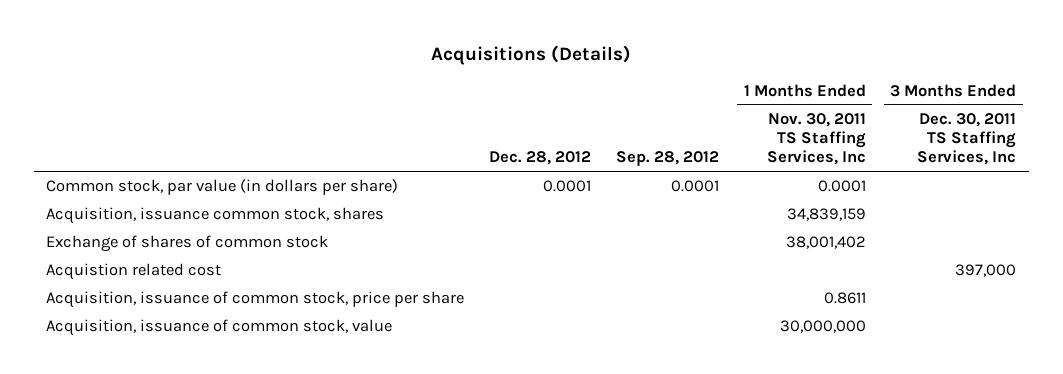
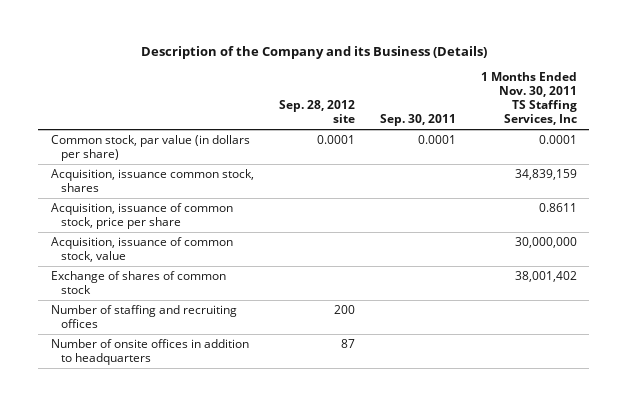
- Acquisitions (Details)
+ Description of the Company and its Business (Details)
- | Dec. 28, 2012 | Sep. 28, 2012 | 1 Months Ended Nov. 30, 2011 TS Staffing Services, Inc | 3 Months Ended Dec. 30, 2011 TS Staffing Services, Inc
+ | Sep. 28, 2012 site | Sep. 30, 2011 | 1 Months Ended Nov. 30, 2011 TS Staffing Services, Inc
- Acquistion related cost | | | | 397,000
moved down: Exchange of shares of common stock | | | 38,001,402
+ Number of staffing and recruiting offices | 200 | |
+ Number of onsite offices in addition to headquarters | 87 | |

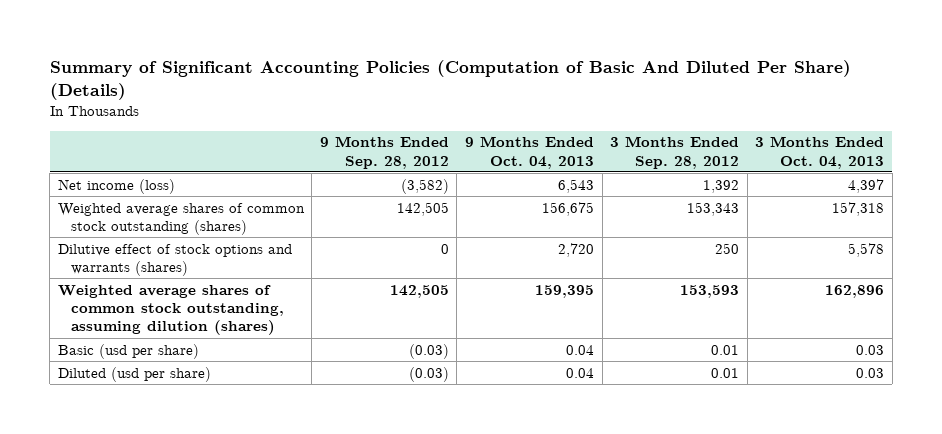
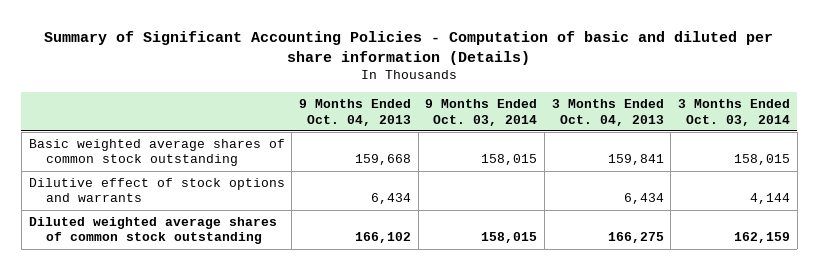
- Summary of Significant Accounting Policies (Computation of Basic And Diluted Per Share) (Details)
+ Summary of Significant Accounting Policies - Computation of basic and diluted per share information (Details)
- | 9 Months Ended Sep. 28, 2012 | 9 Months Ended Oct. 04, 2013 | 3 Months Ended Sep. 28, 2012 | 3 Months Ended Oct. 04, 2013
+ | 9 Months Ended Oct. 04, 2013 | 9 Months Ended Oct. 03, 2014 | 3 Months Ended Oct. 04, 2013 | 3 Months Ended Oct. 03, 2014
- Net income (loss) | (3,582) | 6,543 | 1,392 | 4,397
- Weighted average shares of common stock outstanding (shares) | 142,505 | 156,675 | 153,343 | 157,318
- Dilutive effect of stock options and warrants (shares) | 0 | 2,720 | 250 | 5,578
- Weighted average shares of common stock outstanding, assuming dilution (shares) | 142,505 | 159,395 | 153,593 | 162,896
- Basic (usd per share) | (0.03) | 0.04 | 0.01 | 0.03
- Diluted (usd per share) | (0.03) | 0.04 | 0.01 | 0.03
+ Basic weighted average shares of common stock outstanding | 159,668 | 158,015 | 159,841 | 158,015
+ Dilutive effect of stock options and warrants | 6,434 | | 6,434 | 4,144
+ Diluted weighted average shares of common stock outstanding | 166,102 | 158,015 | 166,275 | 162,159

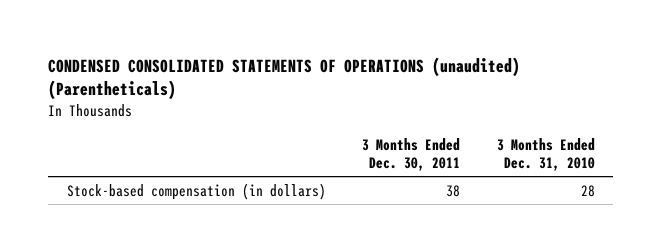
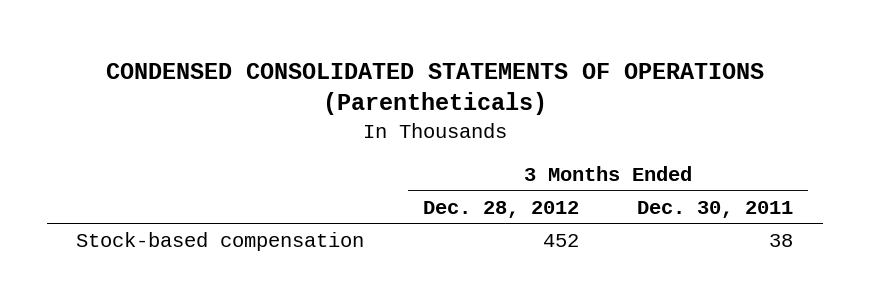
- CONDENSED CONSOLIDATED STATEMENTS OF OPERATIONS (unaudited) (Parentheticals)
+ CONDENSED CONSOLIDATED STATEMENTS OF OPERATIONS (Parentheticals)
- | 3 Months Ended Dec. 30, 2011 | 3 Months Ended Dec. 31, 2010
+ | 3 Months Ended Dec. 28, 2012 | 3 Months Ended Dec. 30, 2011
- Stock-based compensation (in dollars) | 38 | 28
+ Stock-based compensation | 452 | 38

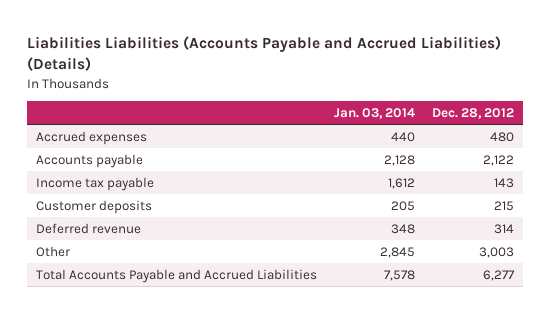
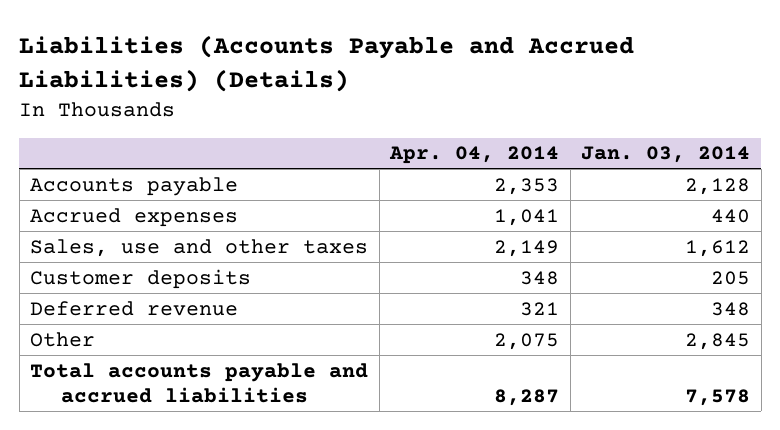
- Liabilities Liabilities (Accounts Payable and Accrued Liabilities) (Details)
+ Liabilities (Accounts Payable and Accrued Liabilities) (Details)
- | Jan. 03, 2014 | Dec. 28, 2012
+ | Apr. 04, 2014 | Jan. 03, 2014
- Income tax payable | 1,612 | 143
moved down: Accrued expenses | 1,041 | 440
+ Sales, use and other taxes | 2,149 | 1,612
- Total Accounts Payable and Accrued Liabilities | 7,578 | 6,277
+ Total accounts payable and accrued liabilities | 8,287 | 7,578

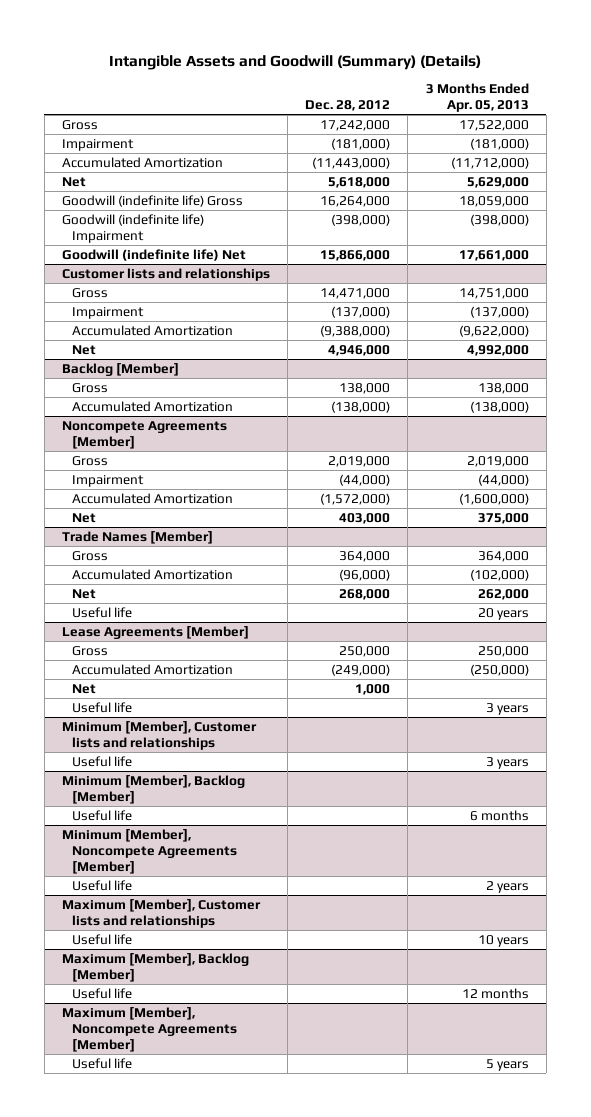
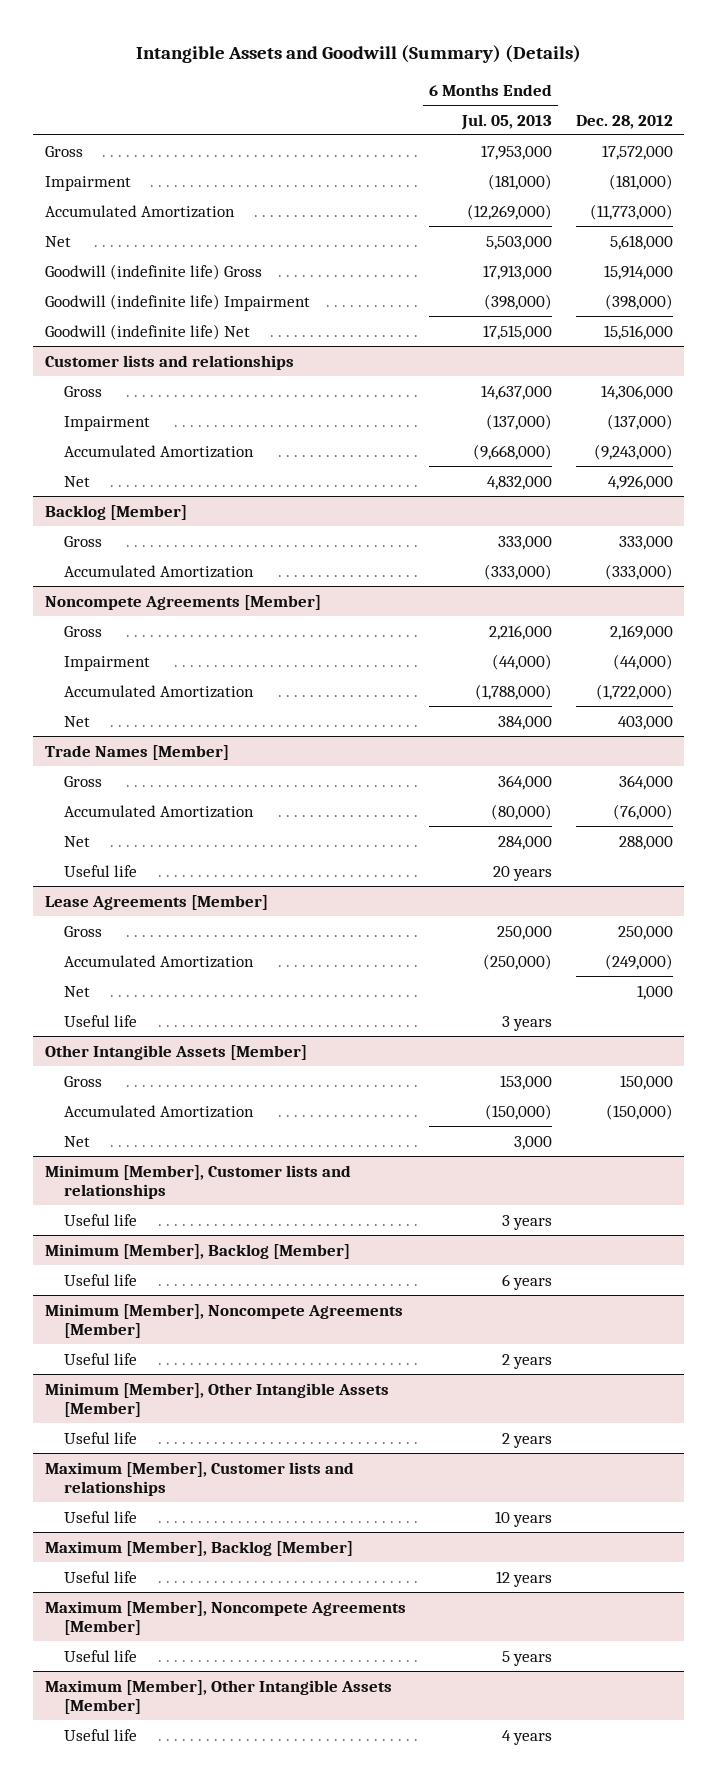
- | Dec. 28, 2012 | 3 Months Ended Apr. 05, 2013
+ | 6 Months Ended Jul. 05, 2013 | Dec. 28, 2012
- Gross | 17,242,000 | 17,522,000
+ Gross | 17,953,000 | 17,572,000
- Accumulated Amortization | (11,443,000) | (11,712,000)
+ Accumulated Amortization | (12,269,000) | (11,773,000)
- Goodwill (indefinite life) Gross | 16,264,000 | 18,059,000
+ Goodwill (indefinite life) Gross | 17,913,000 | 15,914,000
- Goodwill (indefinite life) Net | 15,866,000 | 17,661,000
+ Goodwill (indefinite life) Net | 17,515,000 | 15,516,000
@ Customer lists and relationships
- Gross | 14,471,000 | 14,751,000
+ Gross | 14,637,000 | 14,306,000
- Accumulated Amortization | (9,388,000) | (9,622,000)
- Net | 4,946,000 | 4,992,000
+ Accumulated Amortization | (9,668,000) | (9,243,000)
+ Net | 4,832,000 | 4,926,000
@ Backlog [Member]
- Gross | 138,000 | 138,000
- Accumulated Amortization | (138,000) | (138,000)
+ Gross | 333,000 | 333,000
+ Accumulated Amortization | (333,000) | (333,000)
@ Noncompete Agreements [Member]
- Gross | 2,019,000 | 2,019,000
+ Gross | 2,216,000 | 2,169,000
- Accumulated Amortization | (1,572,000) | (1,600,000)
+ Accumulated Amortization | (1,788,000) | (1,722,000)
@ Trade Names [Member]
- Accumulated Amortization | (96,000) | (102,000)
- Net | 268,000 | 262,000
+ Accumulated Amortization | (80,000) | (76,000)
+ Net | 284,000 | 288,000
+ Other Intangible Assets [Member]
+ Gross | 153,000 | 150,000
+ Accumulated Amortization | (150,000) | (150,000)
+ Net | 3,000 |
+ Minimum [Member], Other Intangible Assets [Member]
+ Useful life | 2 years |
+ Maximum [Member], Other Intangible Assets [Member]
+ Useful life | 4 years |

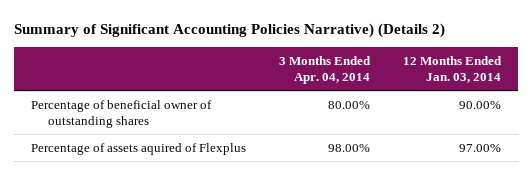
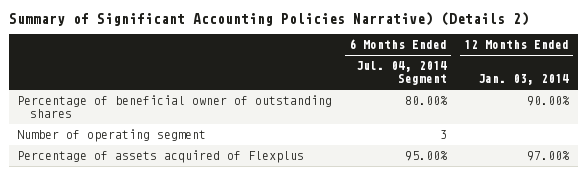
- | 3 Months Ended Apr. 04, 2014 | 12 Months Ended Jan. 03, 2014
+ | 6 Months Ended Jul. 04, 2014 Segment | 12 Months Ended Jan. 03, 2014
- Percentage of assets aquired of Flexplus | 98.00% | 97.00%
+ Number of operating segment | 3 |
+ Percentage of assets acquired of Flexplus | 95.00% | 97.00%

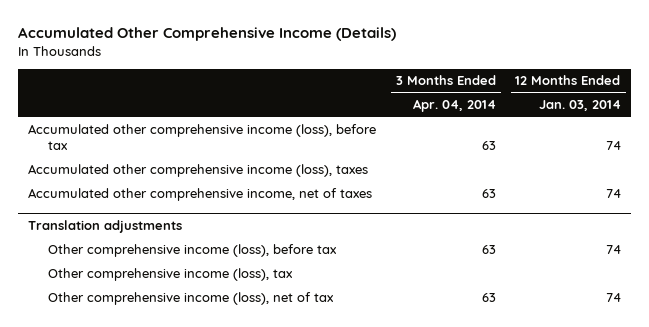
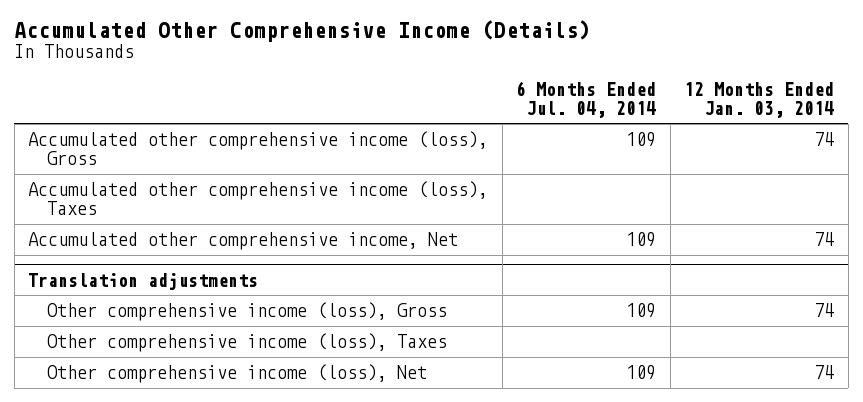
- | 3 Months Ended Apr. 04, 2014 | 12 Months Ended Jan. 03, 2014
+ | 6 Months Ended Jul. 04, 2014 | 12 Months Ended Jan. 03, 2014
- Accumulated other comprehensive income (loss), before tax | 63 | 74
- Accumulated other comprehensive income (loss), taxes
- Accumulated other comprehensive income, net of taxes | 63 | 74
+ Accumulated other comprehensive income (loss), Gross | 109 | 74
+ Accumulated other comprehensive income (loss), Taxes
+ Accumulated other comprehensive income, Net | 109 | 74
@ Translation adjustments
- Other comprehensive income (loss), before tax | 63 | 74
- Other comprehensive income (loss), tax
- Other comprehensive income (loss), net of tax | 63 | 74
+ Other comprehensive income (loss), Gross | 109 | 74
+ Other comprehensive income (loss), Taxes
+ Other comprehensive income (loss), Net | 109 | 74

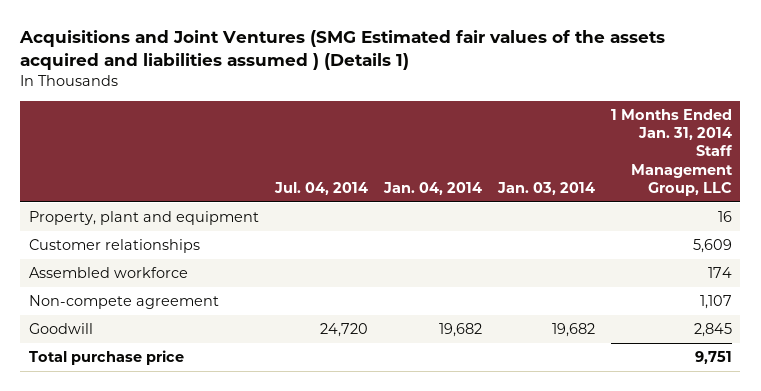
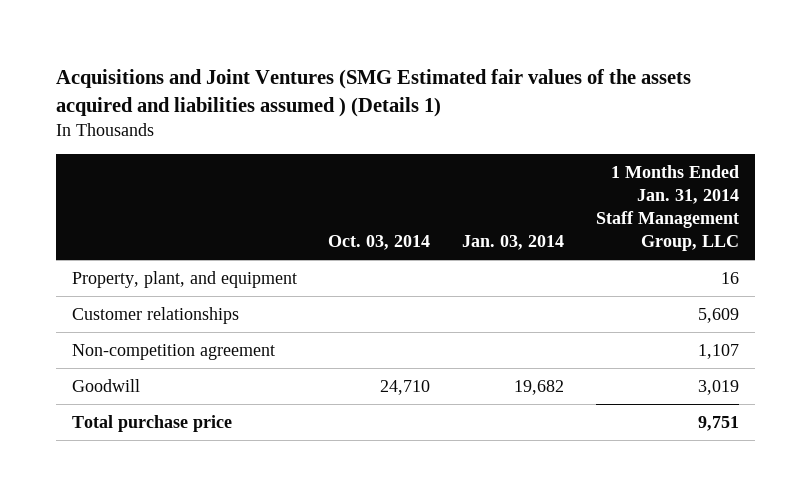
- | Jul. 04, 2014 | Jan. 04, 2014 | Jan. 03, 2014 | 1 Months Ended Jan. 31, 2014 Staff Management Group, LLC
+ | Oct. 03, 2014 | Jan. 03, 2014 | 1 Months Ended Jan. 31, 2014 Staff Management Group, LLC
- Property, plant and equipment | | | | 16
+ Property, plant, and equipment | | | 16
- Assembled workforce | | | | 174
- Non-compete agreement | | | | 1,107
- Goodwill | 24,720 | 19,682 | 19,682 | 2,845
+ Non-competition agreement | | | 1,107
+ Goodwill | 24,710 | 19,682 | 3,019

